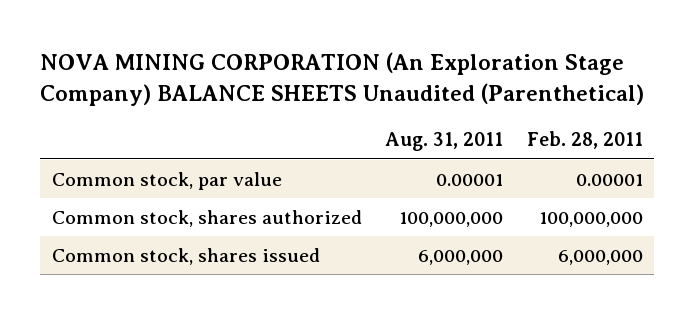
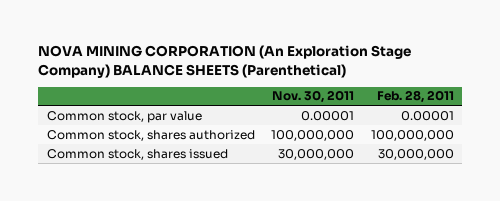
- NOVA MINING CORPORATION (An Exploration Stage Company) BALANCE SHEETS Unaudited (Parenthetical)
+ NOVA MINING CORPORATION (An Exploration Stage Company) BALANCE SHEETS (Parenthetical)
- | Aug. 31, 2011 | Feb. 28, 2011
+ | Nov. 30, 2011 | Feb. 28, 2011
- Common stock, shares issued | 6,000,000 | 6,000,000
+ Common stock, shares issued | 30,000,000 | 30,000,000

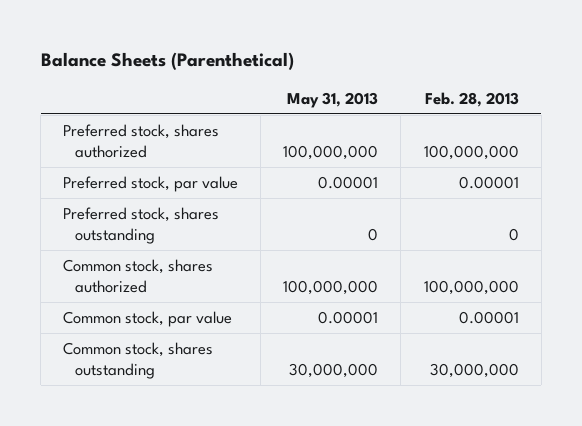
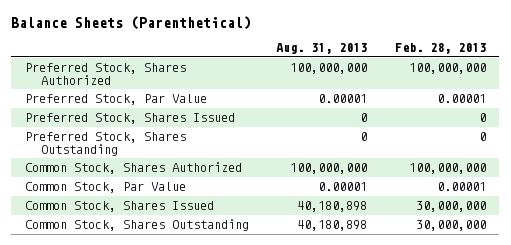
- | May 31, 2013 | Feb. 28, 2013
+ | Aug. 31, 2013 | Feb. 28, 2013
- Preferred stock, shares authorized | 100,000,000 | 100,000,000
- Preferred stock, par value | 0.00001 | 0.00001
- Preferred stock, shares outstanding | 0 | 0
- Common stock, shares authorized | 100,000,000 | 100,000,000
- Common stock, par value | 0.00001 | 0.00001
- Common stock, shares outstanding | 30,000,000 | 30,000,000
+ Preferred Stock, Shares Authorized | 100,000,000 | 100,000,000
+ Preferred Stock, Par Value | 0.00001 | 0.00001
+ Preferred Stock, Shares Issued | 0 | 0
+ Preferred Stock, Shares Outstanding | 0 | 0
+ Common Stock, Shares Authorized | 100,000,000 | 100,000,000
+ Common Stock, Par Value | 0.00001 | 0.00001
+ Common Stock, Shares Issued | 40,180,898 | 30,000,000
+ Common Stock, Shares Outstanding | 40,180,898 | 30,000,000

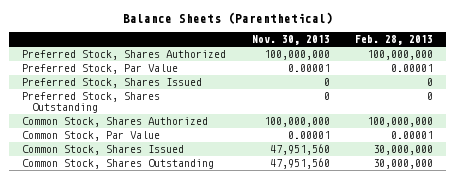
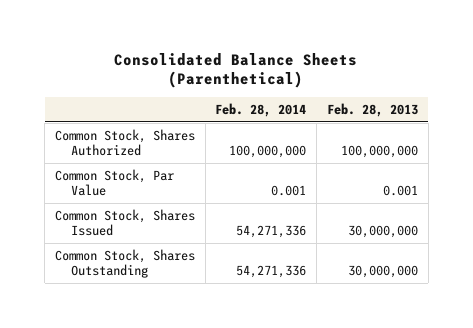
- Balance Sheets (Parenthetical)
+ Consolidated Balance Sheets (Parenthetical)
- | Nov. 30, 2013 | Feb. 28, 2013
+ | Feb. 28, 2014 | Feb. 28, 2013
- Preferred Stock, Shares Authorized | 100,000,000 | 100,000,000
- Preferred Stock, Par Value | 0.00001 | 0.00001
- Preferred Stock, Shares Issued | 0 | 0
- Preferred Stock, Shares Outstanding | 0 | 0
- Common Stock, Par Value | 0.00001 | 0.00001
+ Common Stock, Par Value | 0.001 | 0.001

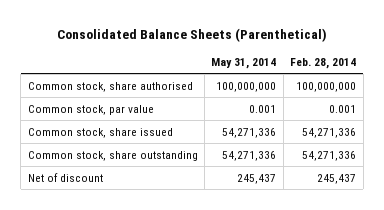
- | Feb. 28, 2014 | Feb. 28, 2013
+ | May 31, 2014 | Feb. 28, 2014
- Common Stock, Shares Authorized | 100,000,000 | 100,000,000
- Common Stock, Par Value | 0.001 | 0.001
- Common Stock, Shares Issued | 54,271,336 | 30,000,000
- Common Stock, Shares Outstanding | 54,271,336 | 30,000,000
+ Common stock, share authorised | 100,000,000 | 100,000,000
+ Common stock, par value | 0.001 | 0.001
+ Common stock, share issued | 54,271,336 | 54,271,336
+ Common stock, share outstanding | 54,271,336 | 54,271,336
+ Net of discount | 245,437 | 245,437

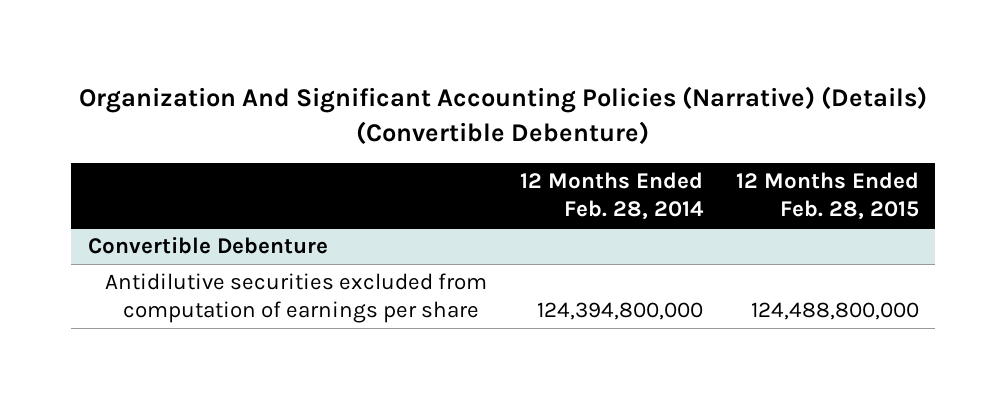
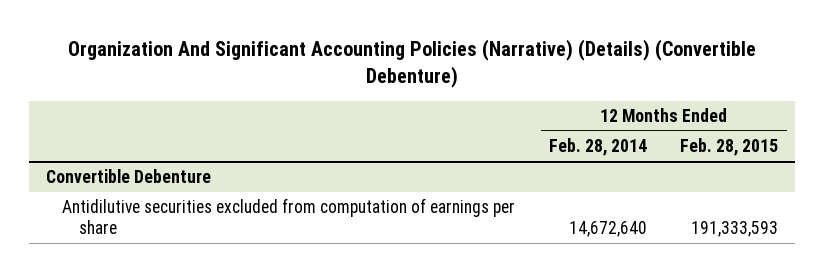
@ Convertible Debenture
- Antidilutive securities excluded from computation of earnings per share | 124,394,800,000 | 124,488,800,000
+ Antidilutive securities excluded from computation of earnings per share | 14,672,640 | 191,333,593

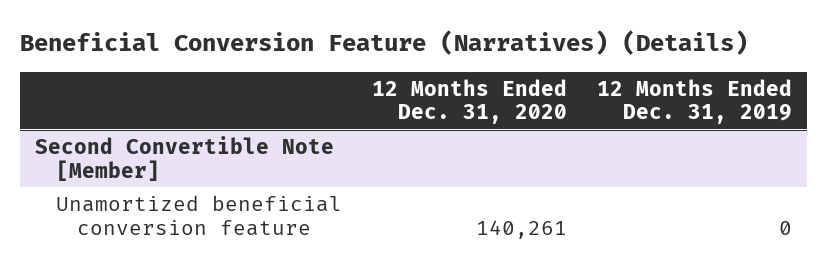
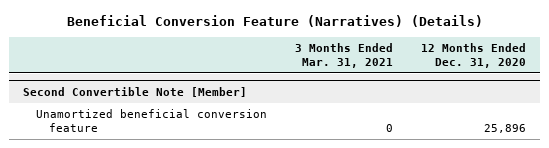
- | 12 Months Ended Dec. 31, 2020 | 12 Months Ended Dec. 31, 2019
+ | 3 Months Ended Mar. 31, 2021 | 12 Months Ended Dec. 31, 2020
@ Second Convertible Note [Member]
- Unamortized beneficial conversion feature | 140,261 | 0
+ Unamortized beneficial conversion feature | 0 | 25,896

